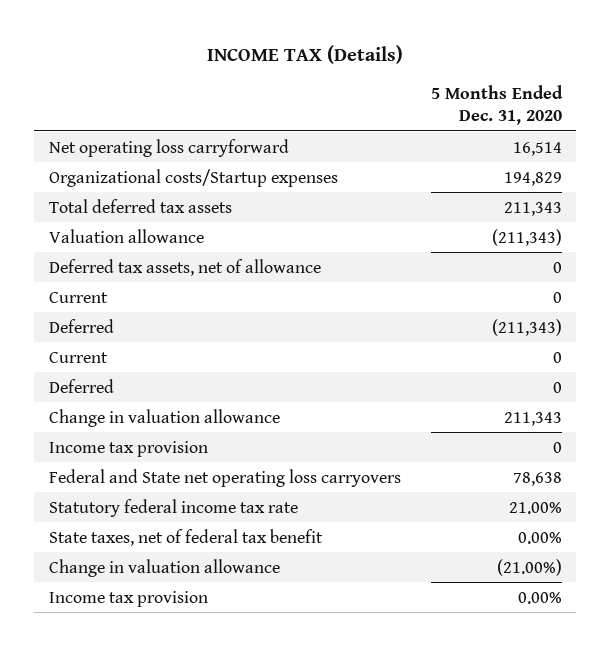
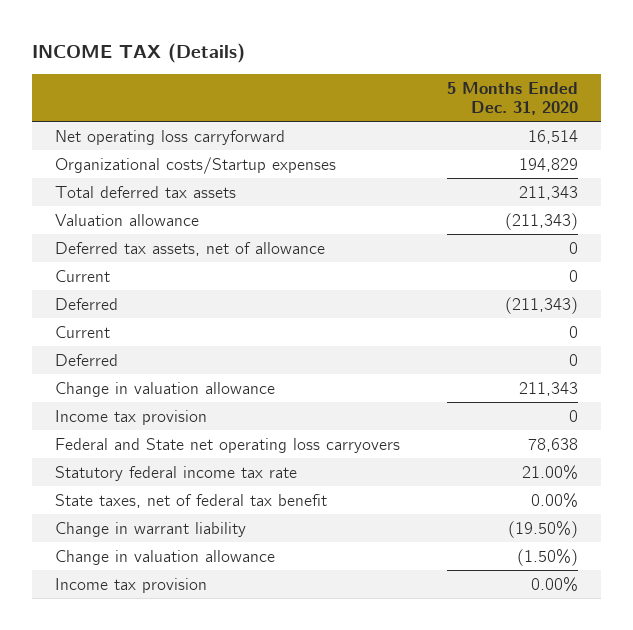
- Change in valuation allowance | (21.00%)
+ Change in warrant liability | (19.50%)
+ Change in valuation allowance | (1.50%)

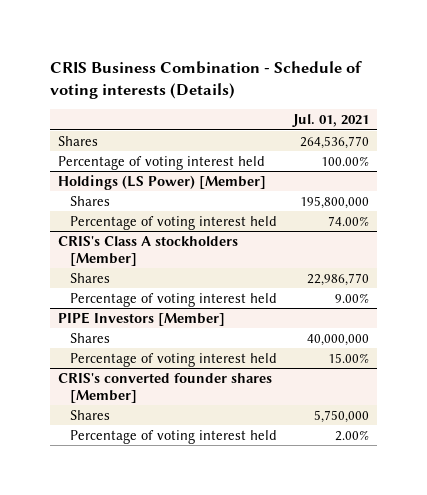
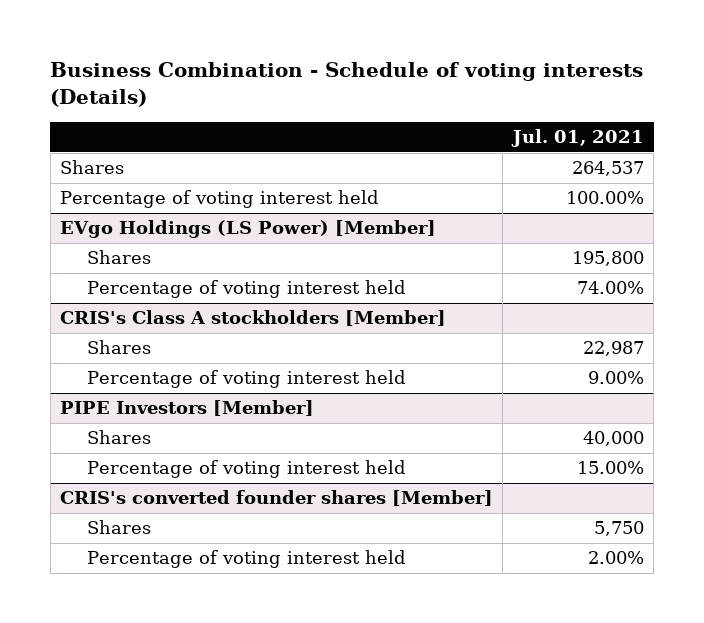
- CRIS Business Combination - Schedule of voting interests (Details)
+ Business Combination - Schedule of voting interests (Details)
- Shares | 264,536,770
+ Shares | 264,537
- Holdings (LS Power) [Member]
- Shares | 195,800,000
+ EVgo Holdings (LS Power) [Member]
+ Shares | 195,800
@ CRIS's Class A stockholders [Member]
- Shares | 22,986,770
+ Shares | 22,987
@ PIPE Investors [Member]
- Shares | 40,000,000
+ Shares | 40,000
@ CRIS's converted founder shares [Member]
- Shares | 5,750,000
+ Shares | 5,750

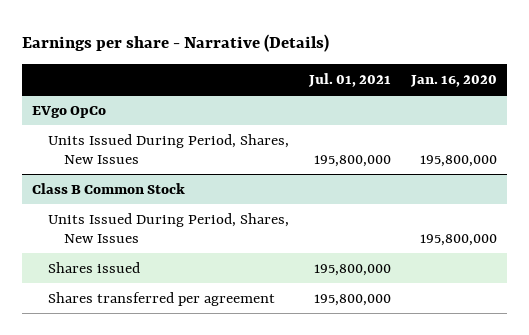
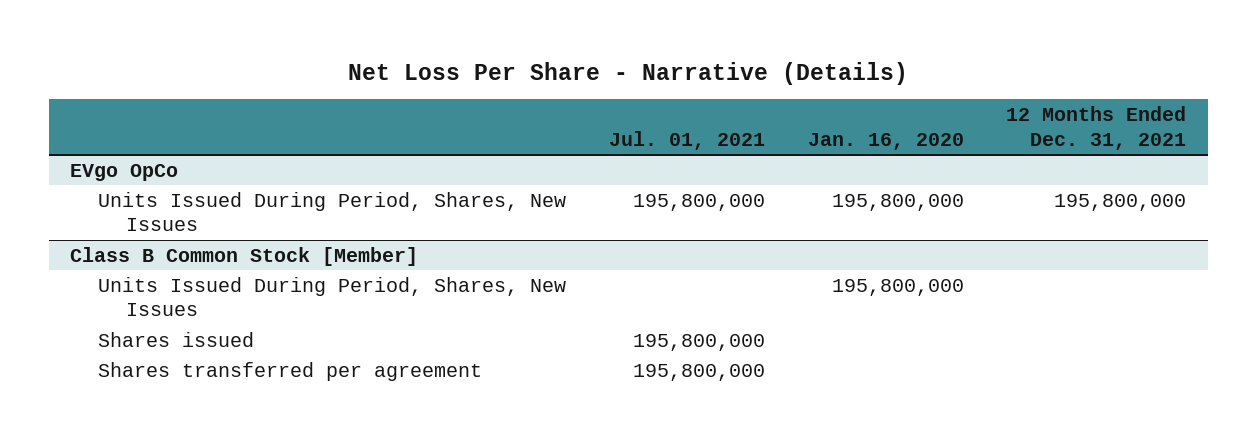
- Earnings per share - Narrative (Details)
+ Net Loss Per Share - Narrative (Details)
- | Jul. 01, 2021 | Jan. 16, 2020
+ | Jul. 01, 2021 | Jan. 16, 2020 | 12 Months Ended Dec. 31, 2021
- Class B Common Stock
+ Class B Common Stock [Member]

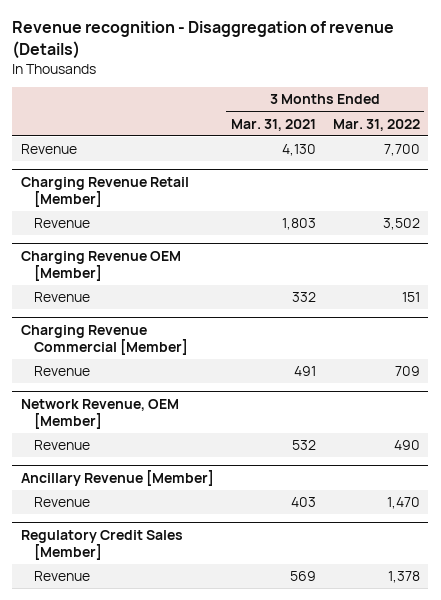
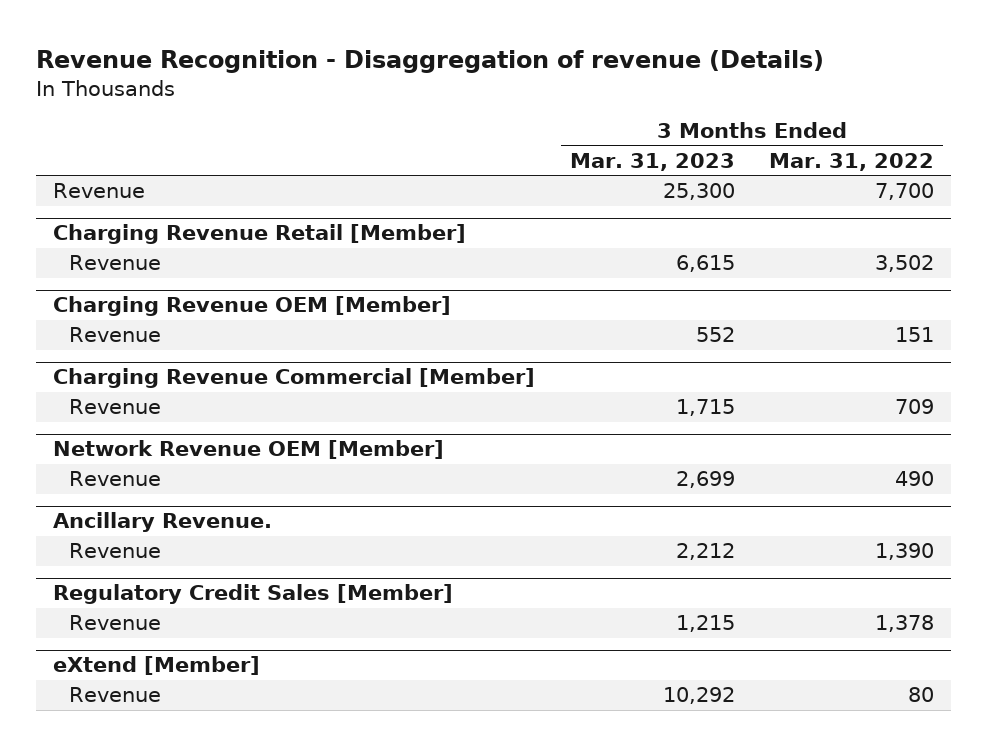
- Revenue recognition - Disaggregation of revenue (Details)
+ Revenue Recognition - Disaggregation of revenue (Details)
- | 3 Months Ended Mar. 31, 2021 | 3 Months Ended Mar. 31, 2022
+ | 3 Months Ended Mar. 31, 2023 | 3 Months Ended Mar. 31, 2022
- Network Revenue, OEM [Member]
+ Network Revenue OEM [Member]
- Ancillary Revenue [Member]
- Revenue | 403 | 1,470
+ Ancillary Revenue.
+ Revenue | 2,212 | 1,390
+ eXtend [Member]
+ Revenue | 10,292 | 80

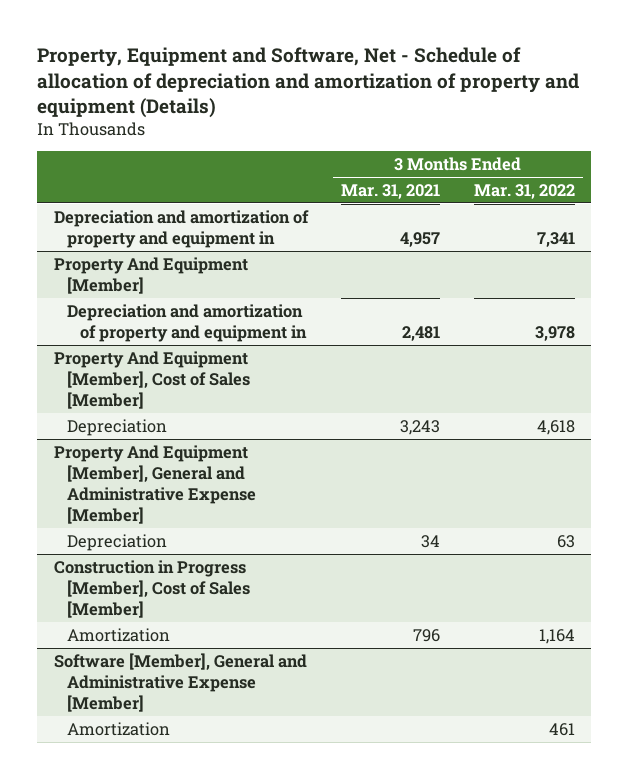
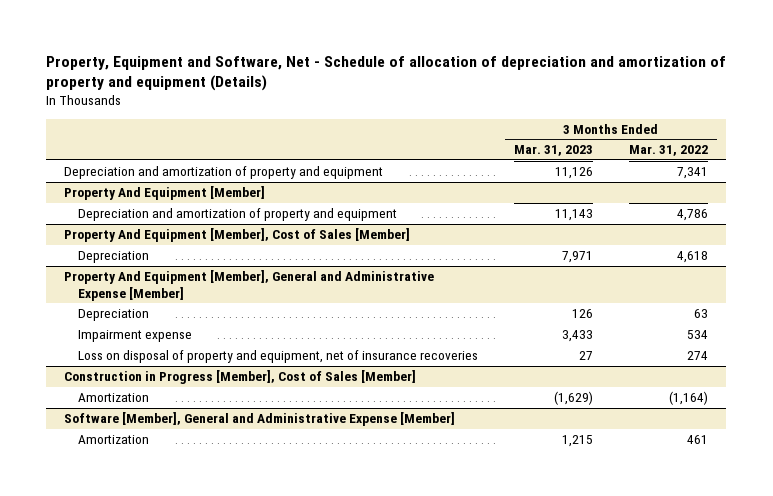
- | 3 Months Ended Mar. 31, 2021 | 3 Months Ended Mar. 31, 2022
+ | 3 Months Ended Mar. 31, 2023 | 3 Months Ended Mar. 31, 2022
- Depreciation and amortization of property and equipment in | 4,957 | 7,341
+ Depreciation and amortization of property and equipment | 11,126 | 7,341
@ Property And Equipment [Member]
- Depreciation and amortization of property and equipment in | 2,481 | 3,978
+ Depreciation and amortization of property and equipment | 11,143 | 4,786
@ Property And Equipment [Member], General and Administrative Expense [Member]
+ Impairment expense | 3,433 | 534
+ Loss on disposal of property and equipment, net of insurance recoveries | 27 | 274
@ Construction in Progress [Member], Cost of Sales [Member]
- Amortization | 796 | 1,164
+ Amortization | (1,629) | (1,164)

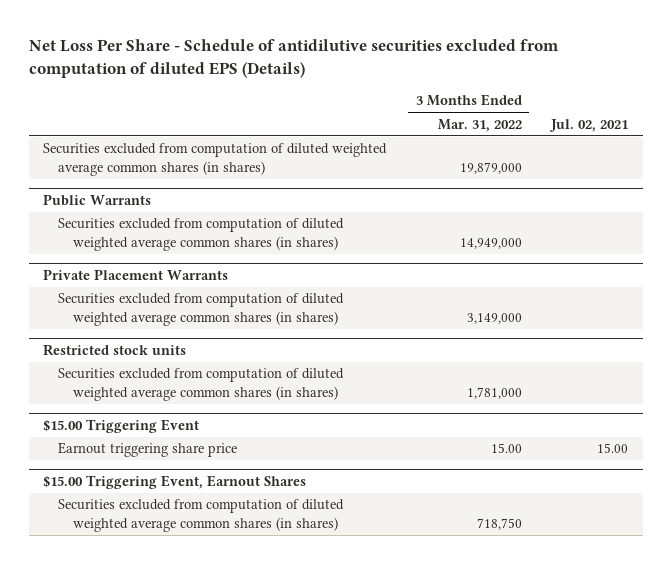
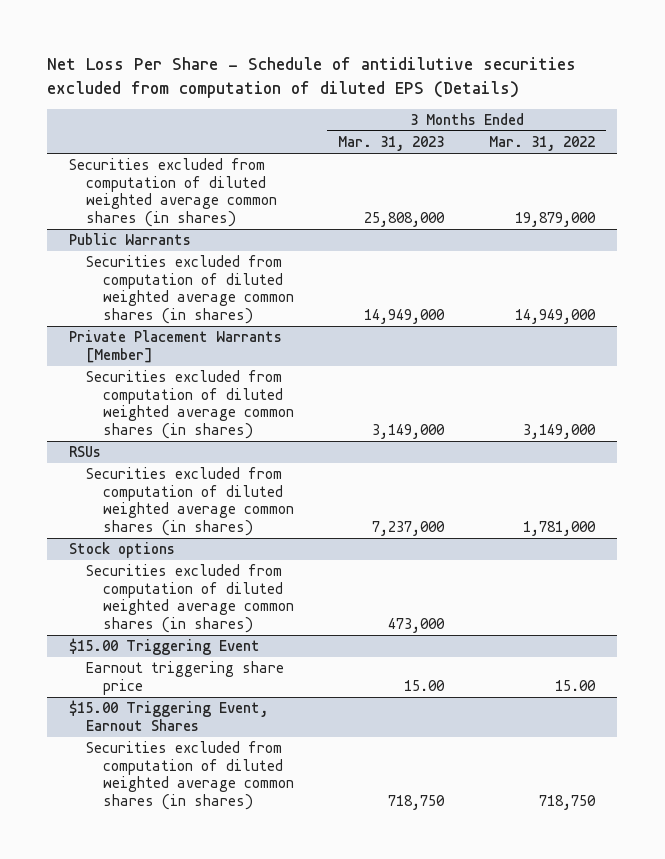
- | 3 Months Ended Mar. 31, 2022 | Jul. 02, 2021
+ | 3 Months Ended Mar. 31, 2023 | 3 Months Ended Mar. 31, 2022
- Private Placement Warrants
+ Private Placement Warrants [Member]
- Restricted stock units
+ RSUs
+ Stock options
+ Securities excluded from computation of diluted weighted average common shares (in shares) | 473,000 |

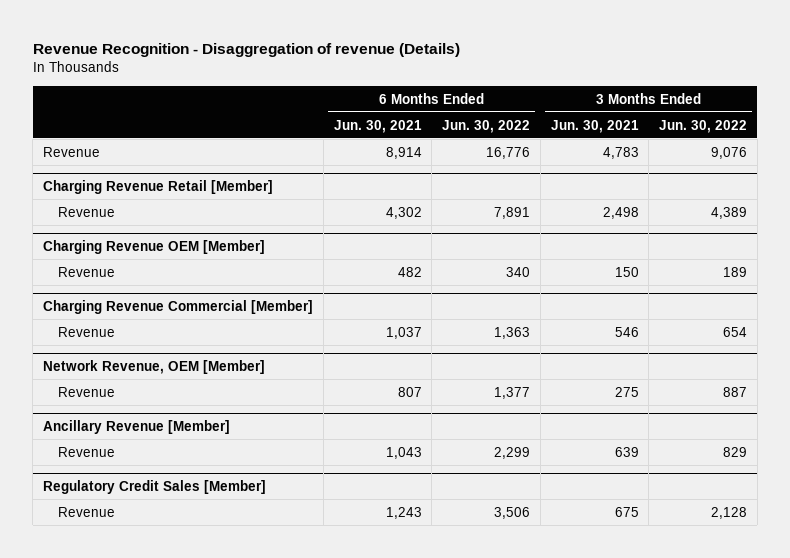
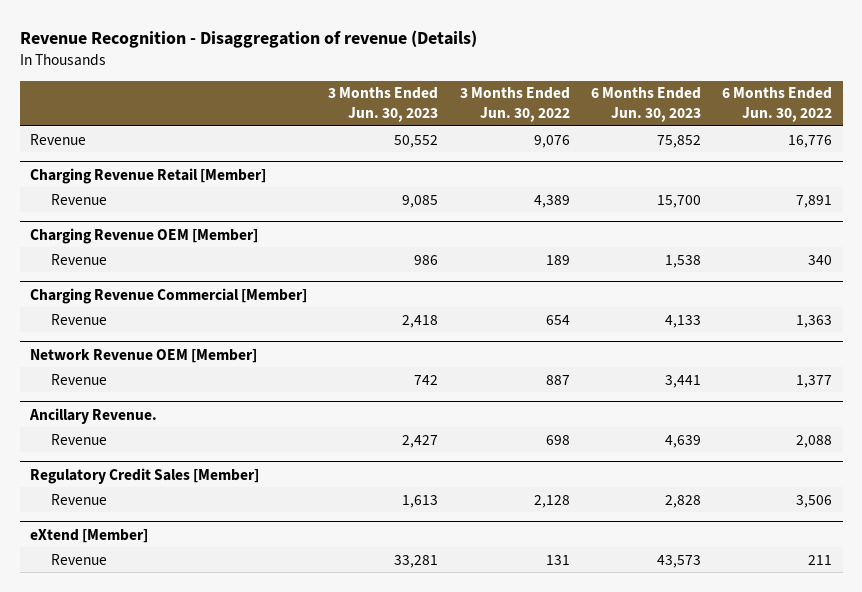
- | 6 Months Ended Jun. 30, 2021 | 6 Months Ended Jun. 30, 2022 | 3 Months Ended Jun. 30, 2021 | 3 Months Ended Jun. 30, 2022
+ | 3 Months Ended Jun. 30, 2023 | 3 Months Ended Jun. 30, 2022 | 6 Months Ended Jun. 30, 2023 | 6 Months Ended Jun. 30, 2022
- Network Revenue, OEM [Member]
+ Network Revenue OEM [Member]
- Ancillary Revenue [Member]
- Revenue | 1,043 | 2,299 | 639 | 829
+ Ancillary Revenue.
+ Revenue | 2,427 | 698 | 4,639 | 2,088
+ eXtend [Member]
+ Revenue | 33,281 | 131 | 43,573 | 211

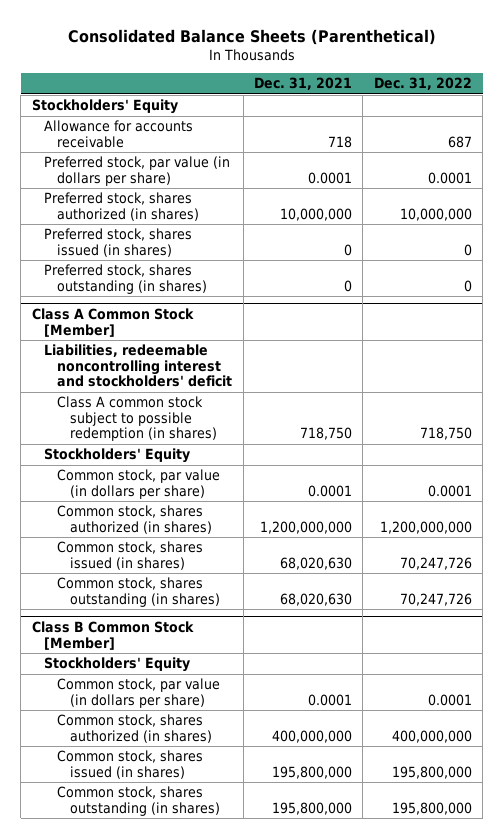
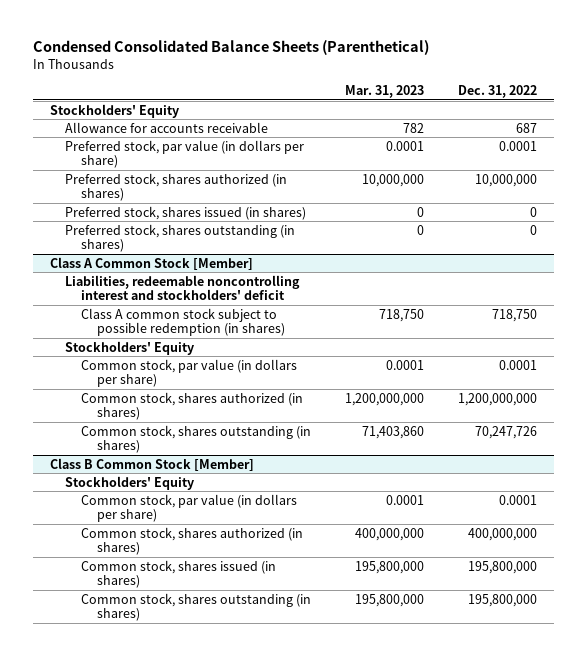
- Consolidated Balance Sheets (Parenthetical)
+ Condensed Consolidated Balance Sheets (Parenthetical)
- | Dec. 31, 2021 | Dec. 31, 2022
+ | Mar. 31, 2023 | Dec. 31, 2022
@ Class A Common Stock [Member]
- Common stock, shares issued (in shares) | 68,020,630 | 70,247,726

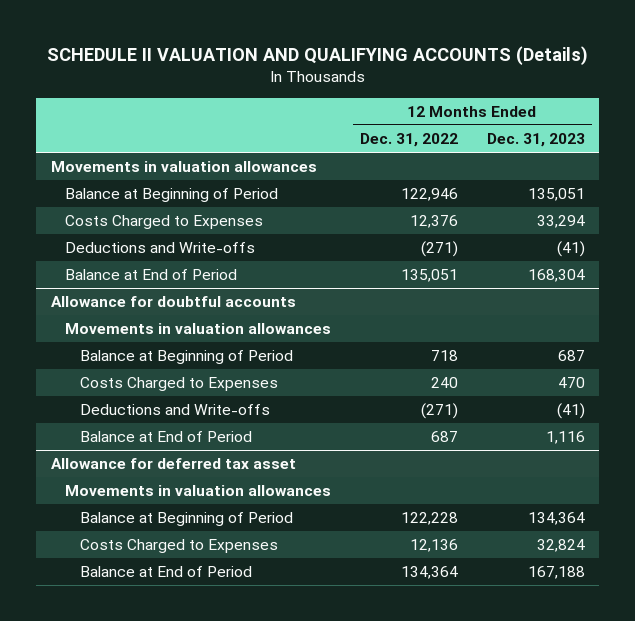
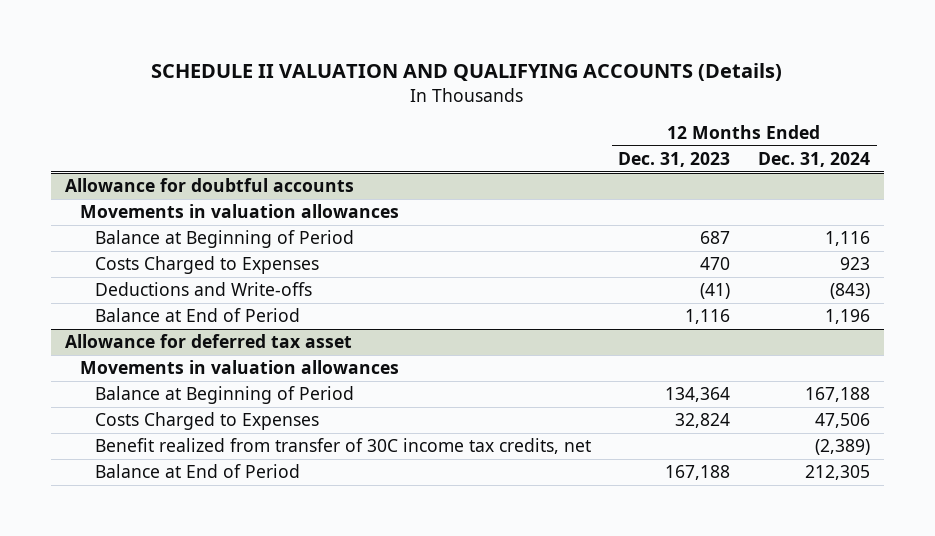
- | 12 Months Ended Dec. 31, 2022 | 12 Months Ended Dec. 31, 2023
+ | 12 Months Ended Dec. 31, 2023 | 12 Months Ended Dec. 31, 2024
- Movements in valuation allowances
- Balance at Beginning of Period | 122,946 | 135,051
- Costs Charged to Expenses | 12,376 | 33,294
- Deductions and Write-offs | (271) | (41)
- Balance at End of Period | 135,051 | 168,304
@ Allowance for deferred tax asset
+ Benefit realized from transfer of 30C income tax credits, net | | (2,389)

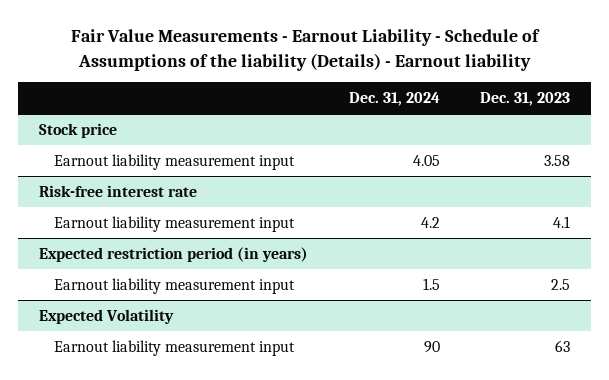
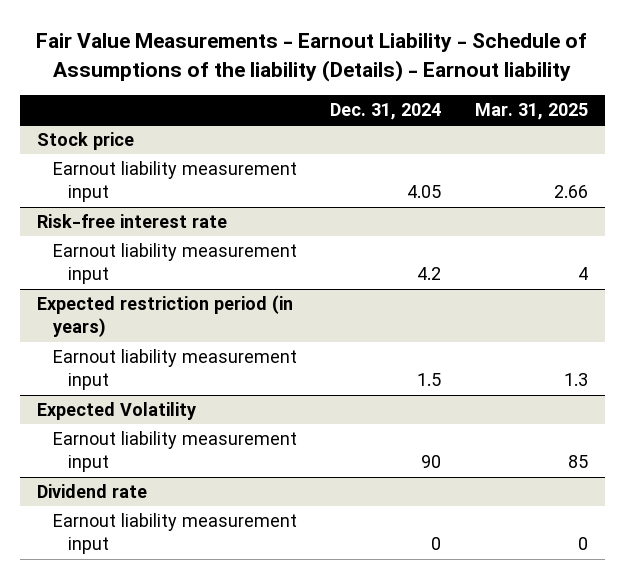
- | Dec. 31, 2024 | Dec. 31, 2023
+ | Dec. 31, 2024 | Mar. 31, 2025
+ Dividend rate
+ Earnout liability measurement input | 0 | 0

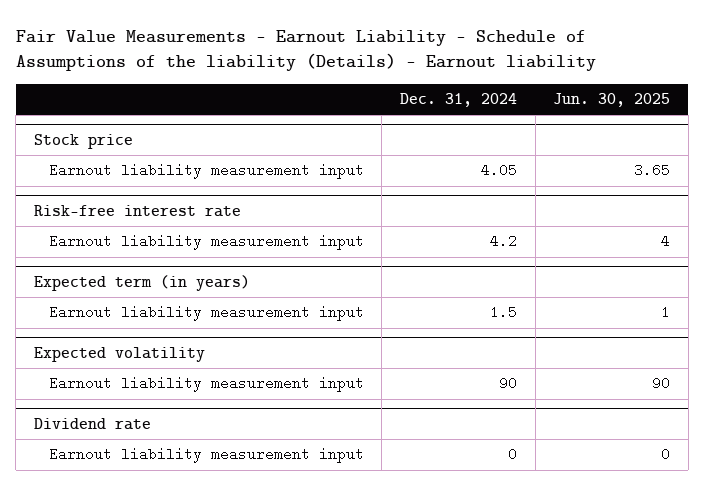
- | Dec. 31, 2024 | Mar. 31, 2025
+ | Dec. 31, 2024 | Jun. 30, 2025
- Expected restriction period (in years)
+ Expected term (in years)
- Expected Volatility
+ Expected volatility

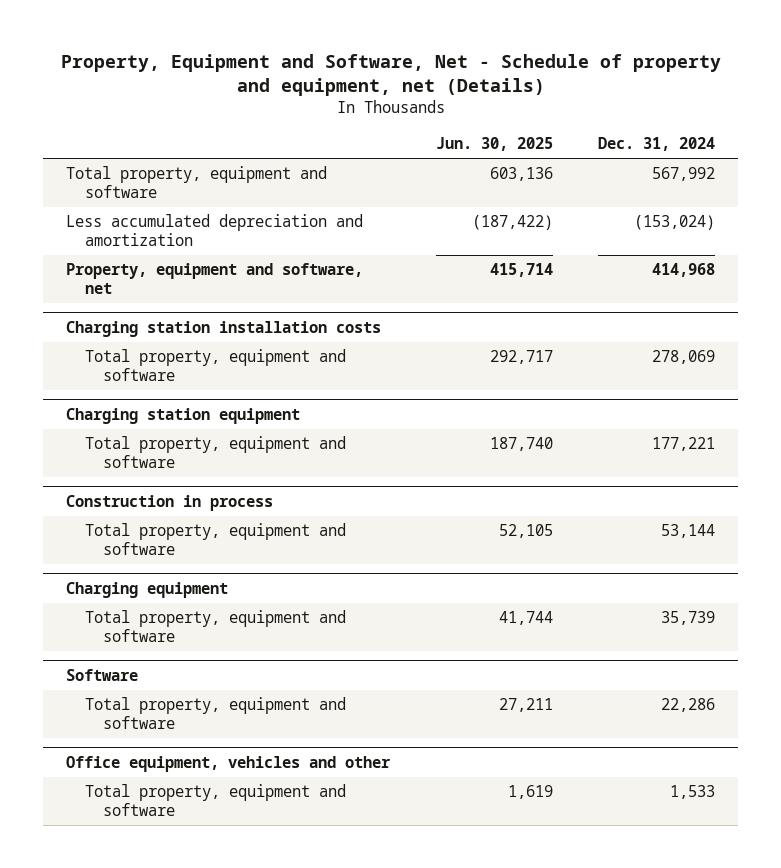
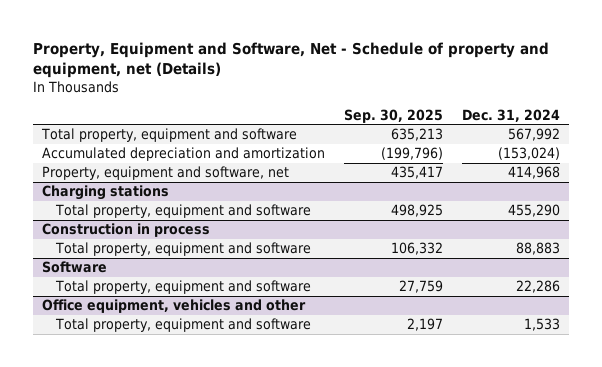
- | Jun. 30, 2025 | Dec. 31, 2024
+ | Sep. 30, 2025 | Dec. 31, 2024
- Less accumulated depreciation and amortization | (187,422) | (153,024)
+ Accumulated depreciation and amortization | (199,796) | (153,024)
- Charging station installation costs
- Total property, equipment and software | 292,717 | 278,069
- Charging station equipment
- Total property, equipment and software | 187,740 | 177,221
+ Charging stations
+ Total property, equipment and software | 498,925 | 455,290
@ Construction in process
- Total property, equipment and software | 52,105 | 53,144
- Charging equipment
- Total property, equipment and software | 41,744 | 35,739
@ Construction in process
+ Total property, equipment and software | 106,332 | 88,883

